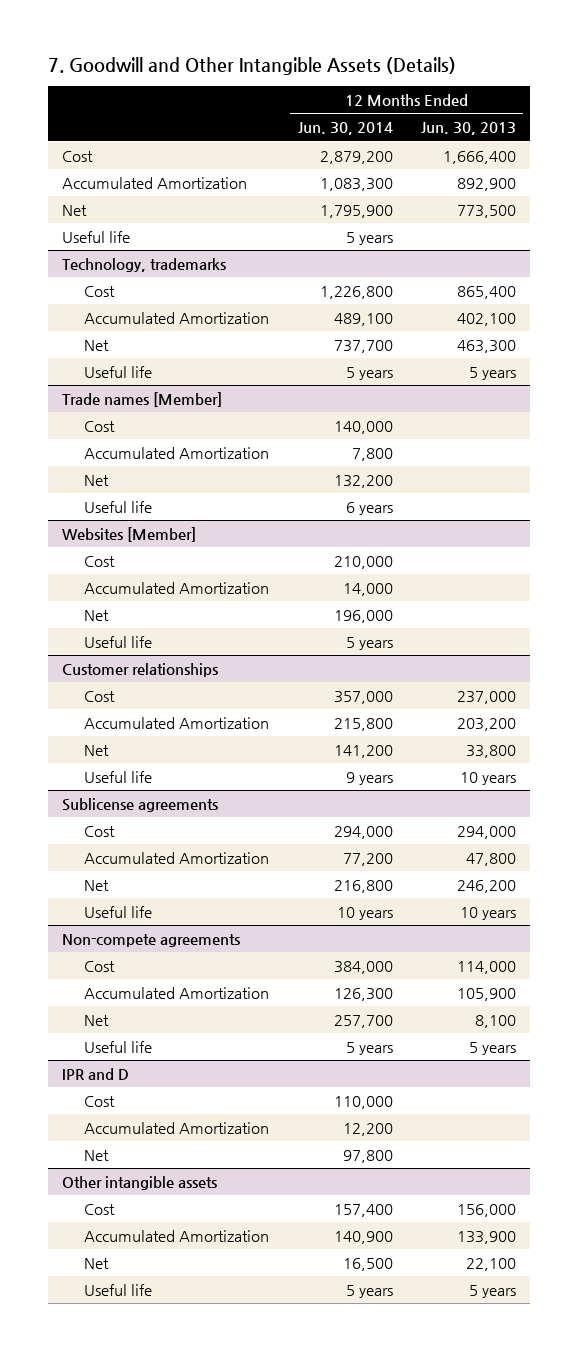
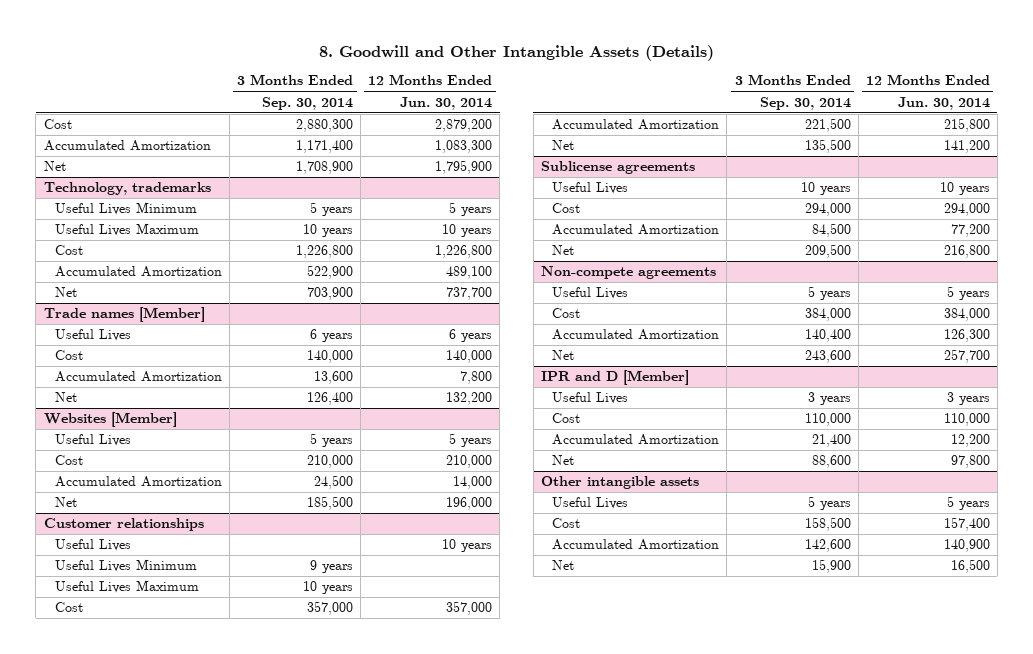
- 7. Goodwill and Other Intangible Assets (Details)
+ 8. Goodwill and Other Intangible Assets (Details)
- | 12 Months Ended Jun. 30, 2014 | 12 Months Ended Jun. 30, 2013
+ | 3 Months Ended Sep. 30, 2014 | 12 Months Ended Jun. 30, 2014
- Useful life | 5 years |
@ Technology, trademarks
+ Useful Lives Minimum | 5 years | 5 years
+ Useful Lives Maximum | 10 years | 10 years
- Useful life | 5 years | 5 years
@ Trade names [Member]
+ Useful Lives | 6 years | 6 years
- Useful life | 6 years |
@ Websites [Member]
+ Useful Lives | 5 years | 5 years
- Useful life | 5 years |
@ Customer relationships
+ Useful Lives | | 10 years
+ Useful Lives Minimum | 9 years |
+ Useful Lives Maximum | 10 years |
- Useful life | 9 years | 10 years
@ Sublicense agreements
+ Useful Lives | 10 years | 10 years
- Useful life | 10 years | 10 years
@ Non-compete agreements
+ Useful Lives | 5 years | 5 years
- Useful life | 5 years | 5 years
- IPR and D
+ IPR and D [Member]
+ Useful Lives | 3 years | 3 years
@ Other intangible assets
+ Useful Lives | 5 years | 5 years
- Useful life | 5 years | 5 years

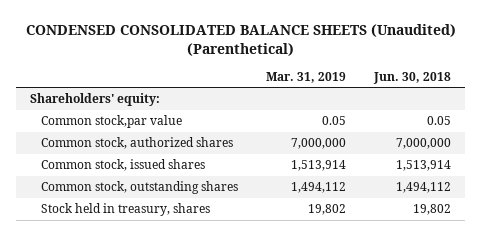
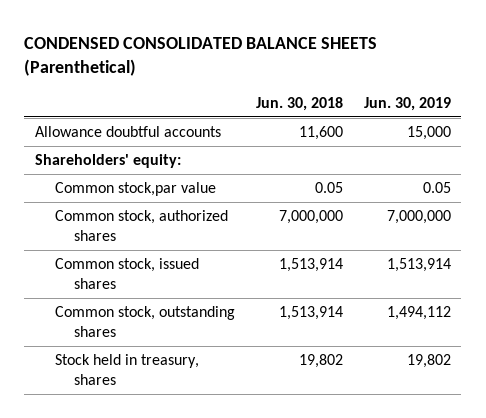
- CONDENSED CONSOLIDATED BALANCE SHEETS (Unaudited) (Parenthetical)
+ CONDENSED CONSOLIDATED BALANCE SHEETS (Parenthetical)
- | Mar. 31, 2019 | Jun. 30, 2018
+ | Jun. 30, 2018 | Jun. 30, 2019
+ Allowance doubtful accounts | 11,600 | 15,000
- Common stock, outstanding shares | 1,494,112 | 1,494,112
+ Common stock, outstanding shares | 1,513,914 | 1,494,112

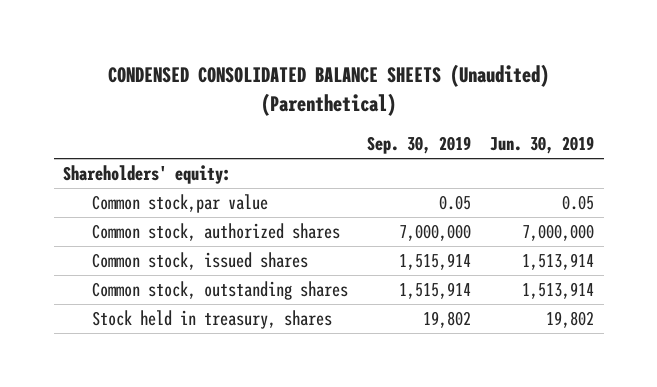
- CONDENSED CONSOLIDATED BALANCE SHEETS (Parenthetical)
+ CONDENSED CONSOLIDATED BALANCE SHEETS (Unaudited) (Parenthetical)
- | Jun. 30, 2018 | Jun. 30, 2019
+ | Sep. 30, 2019 | Jun. 30, 2019
- Allowance doubtful accounts | 11,600 | 15,000
- Common stock, outstanding shares | 1,513,914 | 1,494,112
+ Common stock, outstanding shares | 1,515,914 | 1,513,914

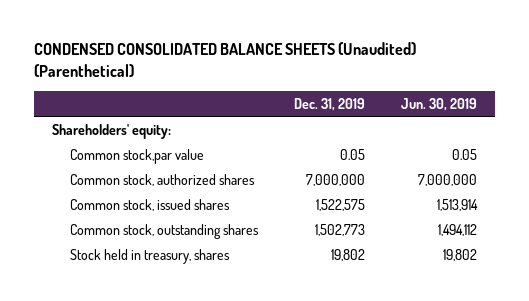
- | Sep. 30, 2019 | Jun. 30, 2019
+ | Dec. 31, 2019 | Jun. 30, 2019
- Common stock, outstanding shares | 1,515,914 | 1,513,914
+ Common stock, outstanding shares | 1,502,773 | 1,494,112

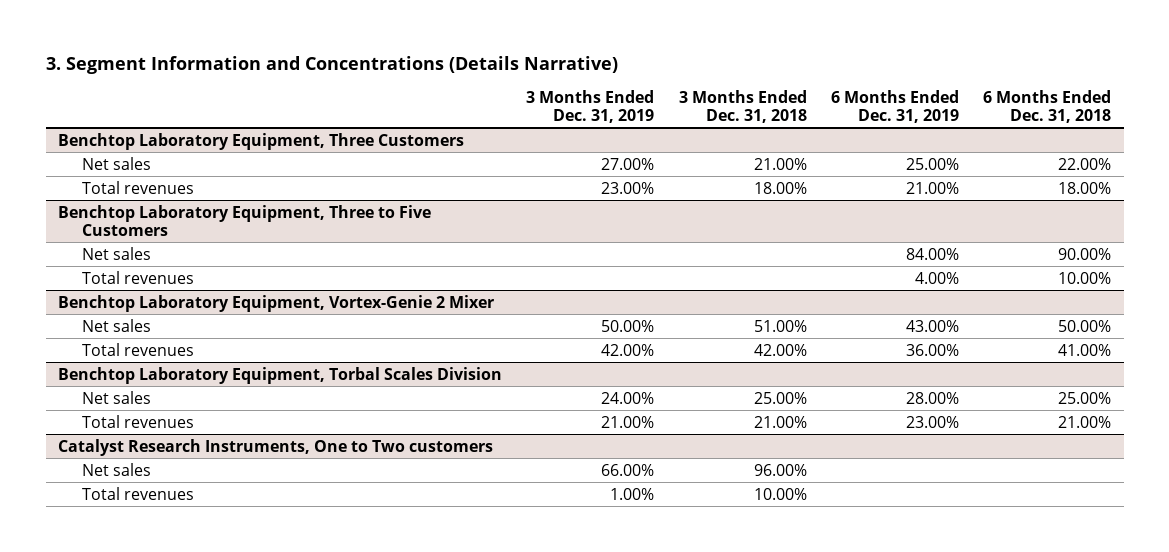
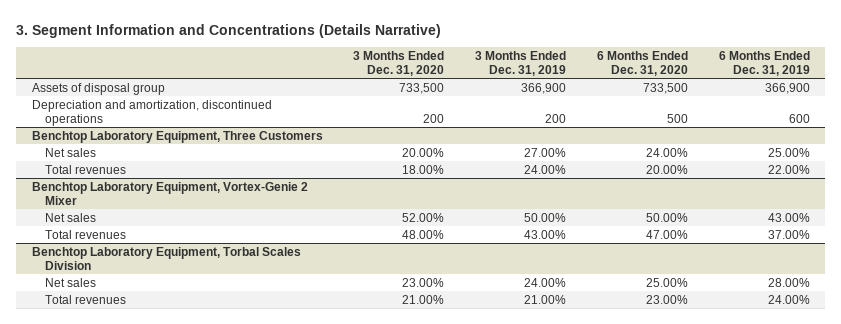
- | 3 Months Ended Dec. 31, 2019 | 3 Months Ended Dec. 31, 2018 | 6 Months Ended Dec. 31, 2019 | 6 Months Ended Dec. 31, 2018
+ | 3 Months Ended Dec. 31, 2020 | 3 Months Ended Dec. 31, 2019 | 6 Months Ended Dec. 31, 2020 | 6 Months Ended Dec. 31, 2019
+ Assets of disposal group | 733,500 | 366,900 | 733,500 | 366,900
+ Depreciation and amortization, discontinued operations | 200 | 200 | 500 | 600
@ Benchtop Laboratory Equipment, Three Customers
- Total revenues | 23.00% | 18.00% | 21.00% | 18.00%
- Benchtop Laboratory Equipment, Three to Five Customers
- Net sales | | | 84.00% | 90.00%
- Total revenues | | | 4.00% | 10.00%
@ Benchtop Laboratory Equipment, Three Customers
+ Total revenues | 18.00% | 24.00% | 20.00% | 22.00%
@ Benchtop Laboratory Equipment, Vortex-Genie 2 Mixer
- Total revenues | 42.00% | 42.00% | 36.00% | 41.00%
+ Total revenues | 48.00% | 43.00% | 47.00% | 37.00%
@ Benchtop Laboratory Equipment, Torbal Scales Division
- Total revenues | 21.00% | 21.00% | 23.00% | 21.00%
- Catalyst Research Instruments, One to Two customers
- Net sales | 66.00% | 96.00% | |
- Total revenues | 1.00% | 10.00% | |
@ Benchtop Laboratory Equipment, Torbal Scales Division
+ Total revenues | 21.00% | 21.00% | 23.00% | 24.00%

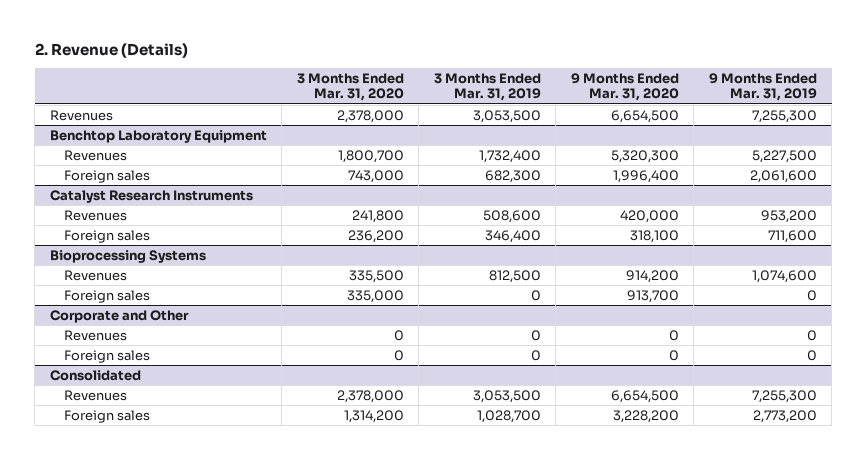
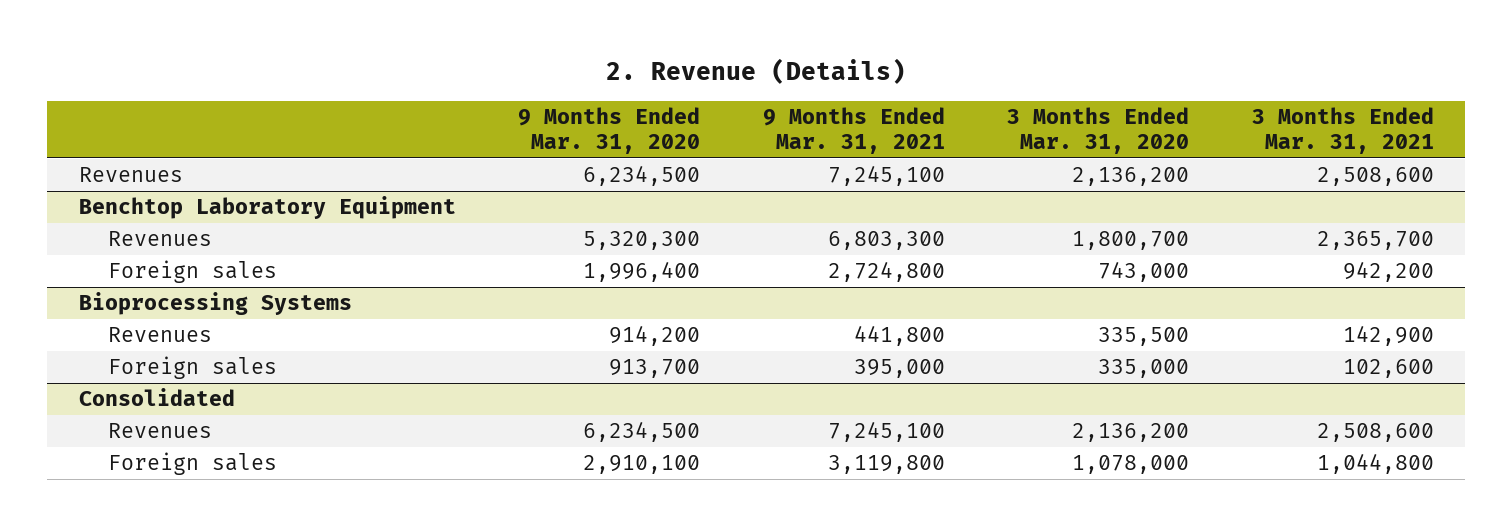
- | 3 Months Ended Mar. 31, 2020 | 3 Months Ended Mar. 31, 2019 | 9 Months Ended Mar. 31, 2020 | 9 Months Ended Mar. 31, 2019
+ | 9 Months Ended Mar. 31, 2020 | 9 Months Ended Mar. 31, 2021 | 3 Months Ended Mar. 31, 2020 | 3 Months Ended Mar. 31, 2021
- Revenues | 2,378,000 | 3,053,500 | 6,654,500 | 7,255,300
+ Revenues | 6,234,500 | 7,245,100 | 2,136,200 | 2,508,600
- Catalyst Research Instruments
- Revenues | 241,800 | 508,600 | 420,000 | 953,200
- Foreign sales | 236,200 | 346,400 | 318,100 | 711,600
- Corporate and Other
- Revenues | 0 | 0 | 0 | 0
- Foreign sales | 0 | 0 | 0 | 0
@ Consolidated
- Revenues | 2,378,000 | 3,053,500 | 6,654,500 | 7,255,300
- Foreign sales | 1,314,200 | 1,028,700 | 3,228,200 | 2,773,200
+ Revenues | 6,234,500 | 7,245,100 | 2,136,200 | 2,508,600
+ Foreign sales | 2,910,100 | 3,119,800 | 1,078,000 | 1,044,800

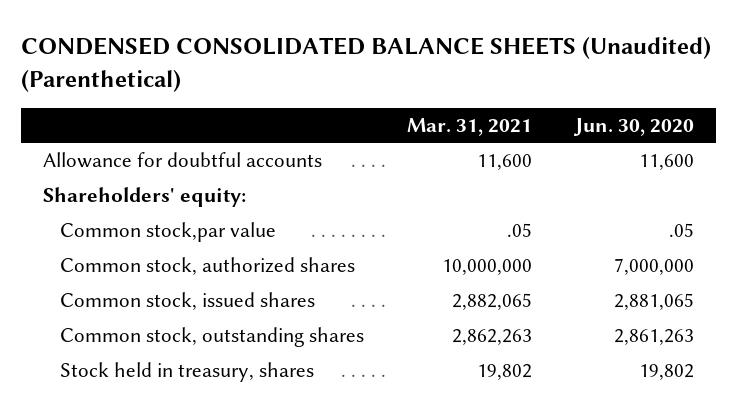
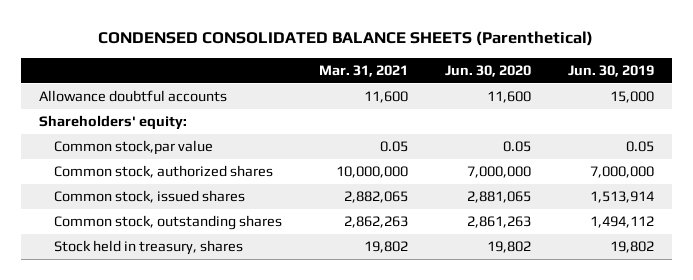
- CONDENSED CONSOLIDATED BALANCE SHEETS (Unaudited) (Parenthetical)
+ CONDENSED CONSOLIDATED BALANCE SHEETS (Parenthetical)
- | Mar. 31, 2021 | Jun. 30, 2020
+ | Mar. 31, 2021 | Jun. 30, 2020 | Jun. 30, 2019
- Allowance for doubtful accounts | 11,600 | 11,600
+ Allowance doubtful accounts | 11,600 | 11,600 | 15,000
- Common stock,par value | .05 | .05
+ Common stock,par value | 0.05 | 0.05 | 0.05

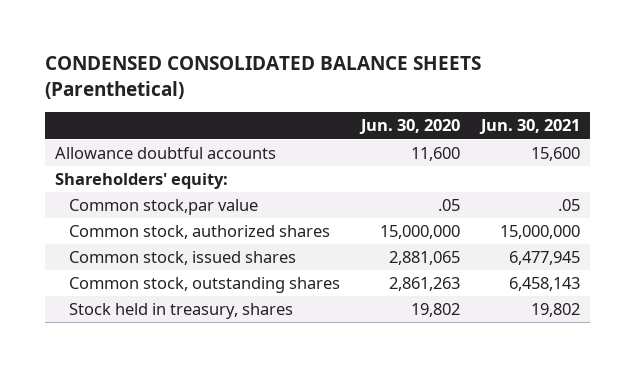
- | Mar. 31, 2021 | Jun. 30, 2020 | Jun. 30, 2019
+ | Jun. 30, 2020 | Jun. 30, 2021
- Common stock,par value | 0.05 | 0.05 | 0.05
- Common stock, authorized shares | 10,000,000 | 7,000,000 | 7,000,000
+ Common stock,par value | .05 | .05
+ Common stock, authorized shares | 15,000,000 | 15,000,000

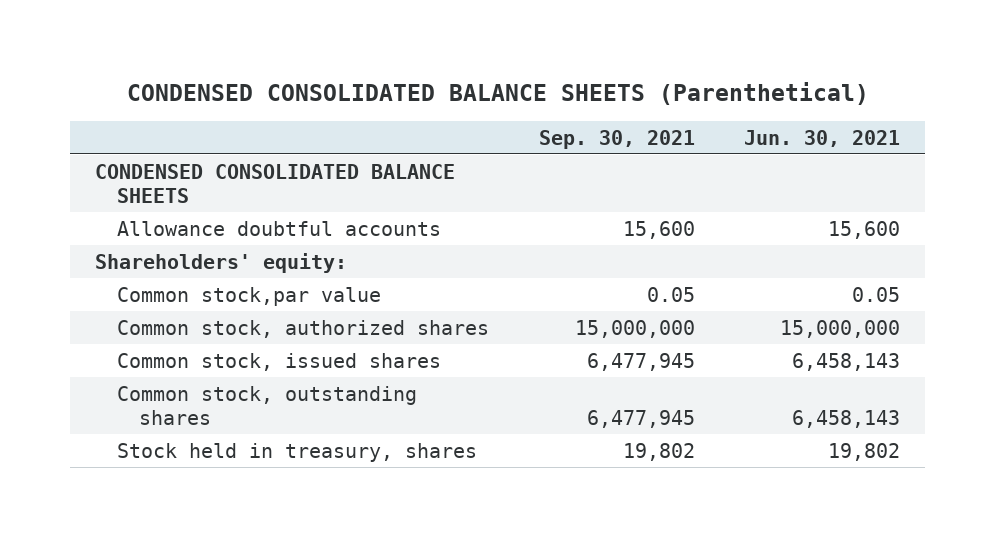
- | Jun. 30, 2020 | Jun. 30, 2021
+ | Sep. 30, 2021 | Jun. 30, 2021
+ CONDENSED CONSOLIDATED BALANCE SHEETS
- Common stock,par value | .05 | .05
+ Common stock,par value | 0.05 | 0.05
- Common stock, issued shares | 2,881,065 | 6,477,945
+ Common stock, issued shares | 6,477,945 | 6,458,143

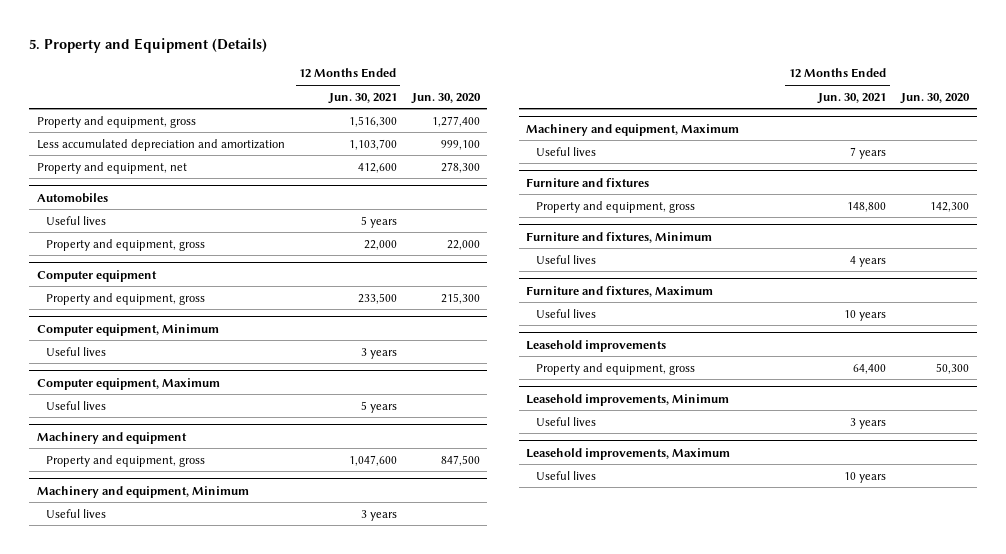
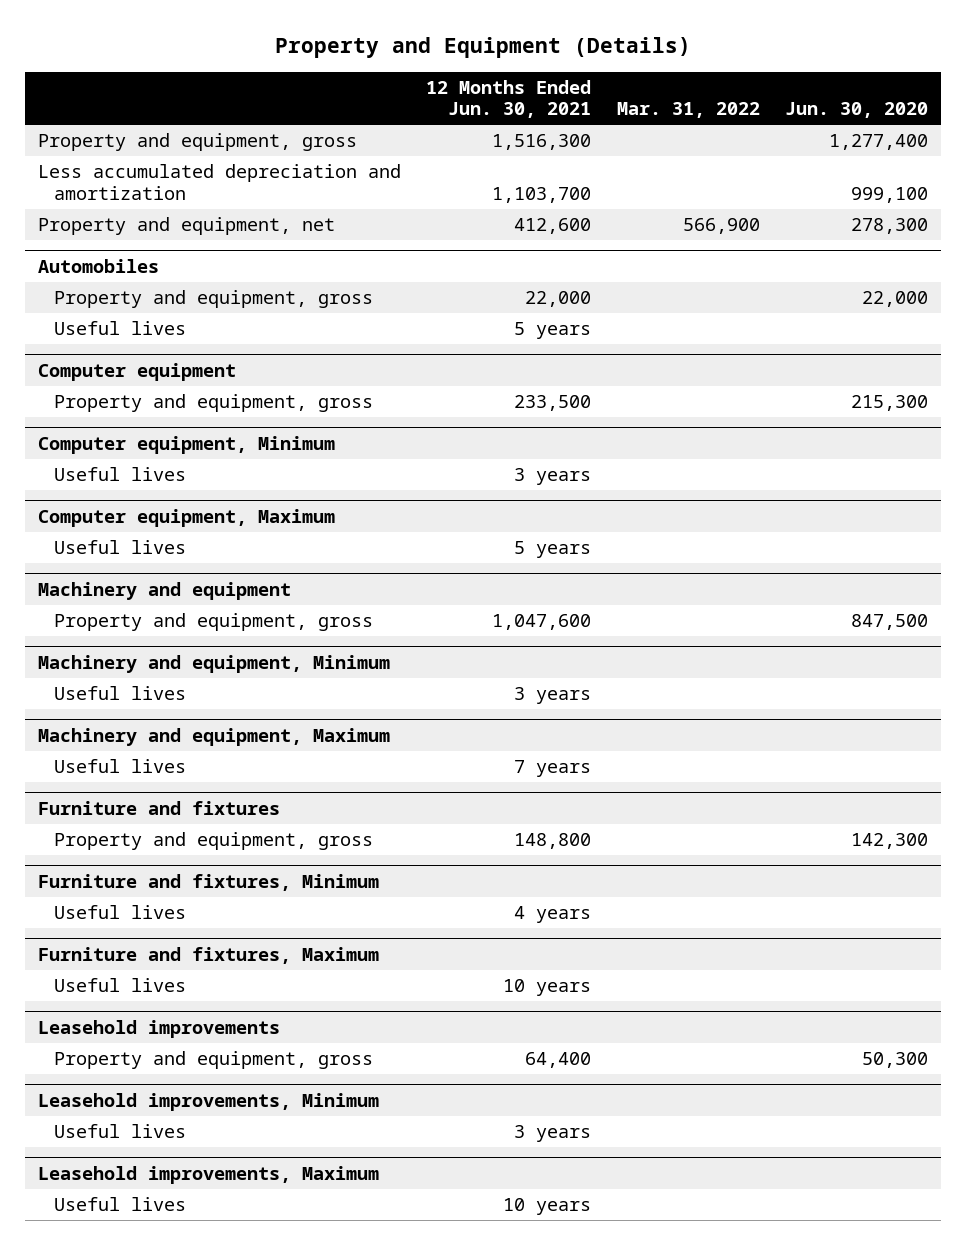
- 5. Property and Equipment (Details)
+ Property and Equipment (Details)
- | 12 Months Ended Jun. 30, 2021 | Jun. 30, 2020
+ | 12 Months Ended Jun. 30, 2021 | Mar. 31, 2022 | Jun. 30, 2020
@ Automobiles
moved down: Useful lives | 5 years | |

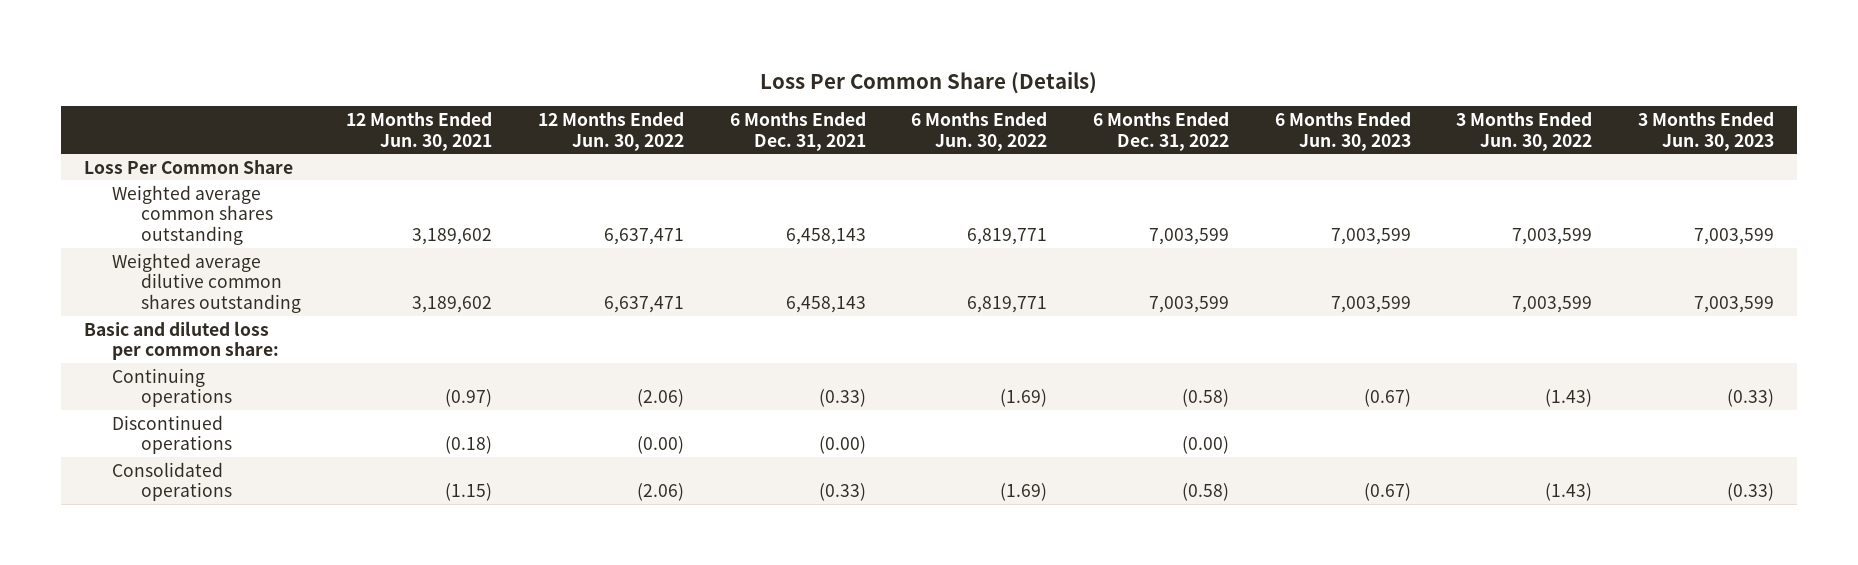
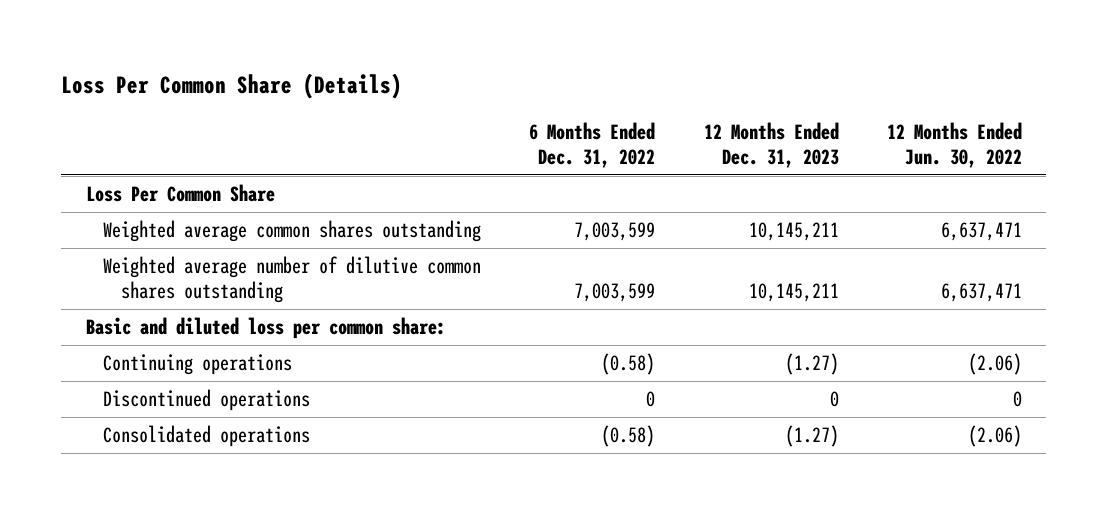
- | 12 Months Ended Jun. 30, 2021 | 12 Months Ended Jun. 30, 2022 | 6 Months Ended Dec. 31, 2021 | 6 Months Ended Jun. 30, 2022 | 6 Months Ended Dec. 31, 2022 | 6 Months Ended Jun. 30, 2023 | 3 Months Ended Jun. 30, 2022 | 3 Months Ended Jun. 30, 2023
+ | 6 Months Ended Dec. 31, 2022 | 12 Months Ended Dec. 31, 2023 | 12 Months Ended Jun. 30, 2022
- Weighted average dilutive common shares outstanding | 3,189,602 | 6,637,471 | 6,458,143 | 6,819,771 | 7,003,599 | 7,003,599 | 7,003,599 | 7,003,599
+ Weighted average number of dilutive common shares outstanding | 7,003,599 | 10,145,211 | 6,637,471
- Discontinued operations | (0.18) | (0.00) | (0.00) | | (0.00) | | |
+ Discontinued operations | 0 | 0 | 0

